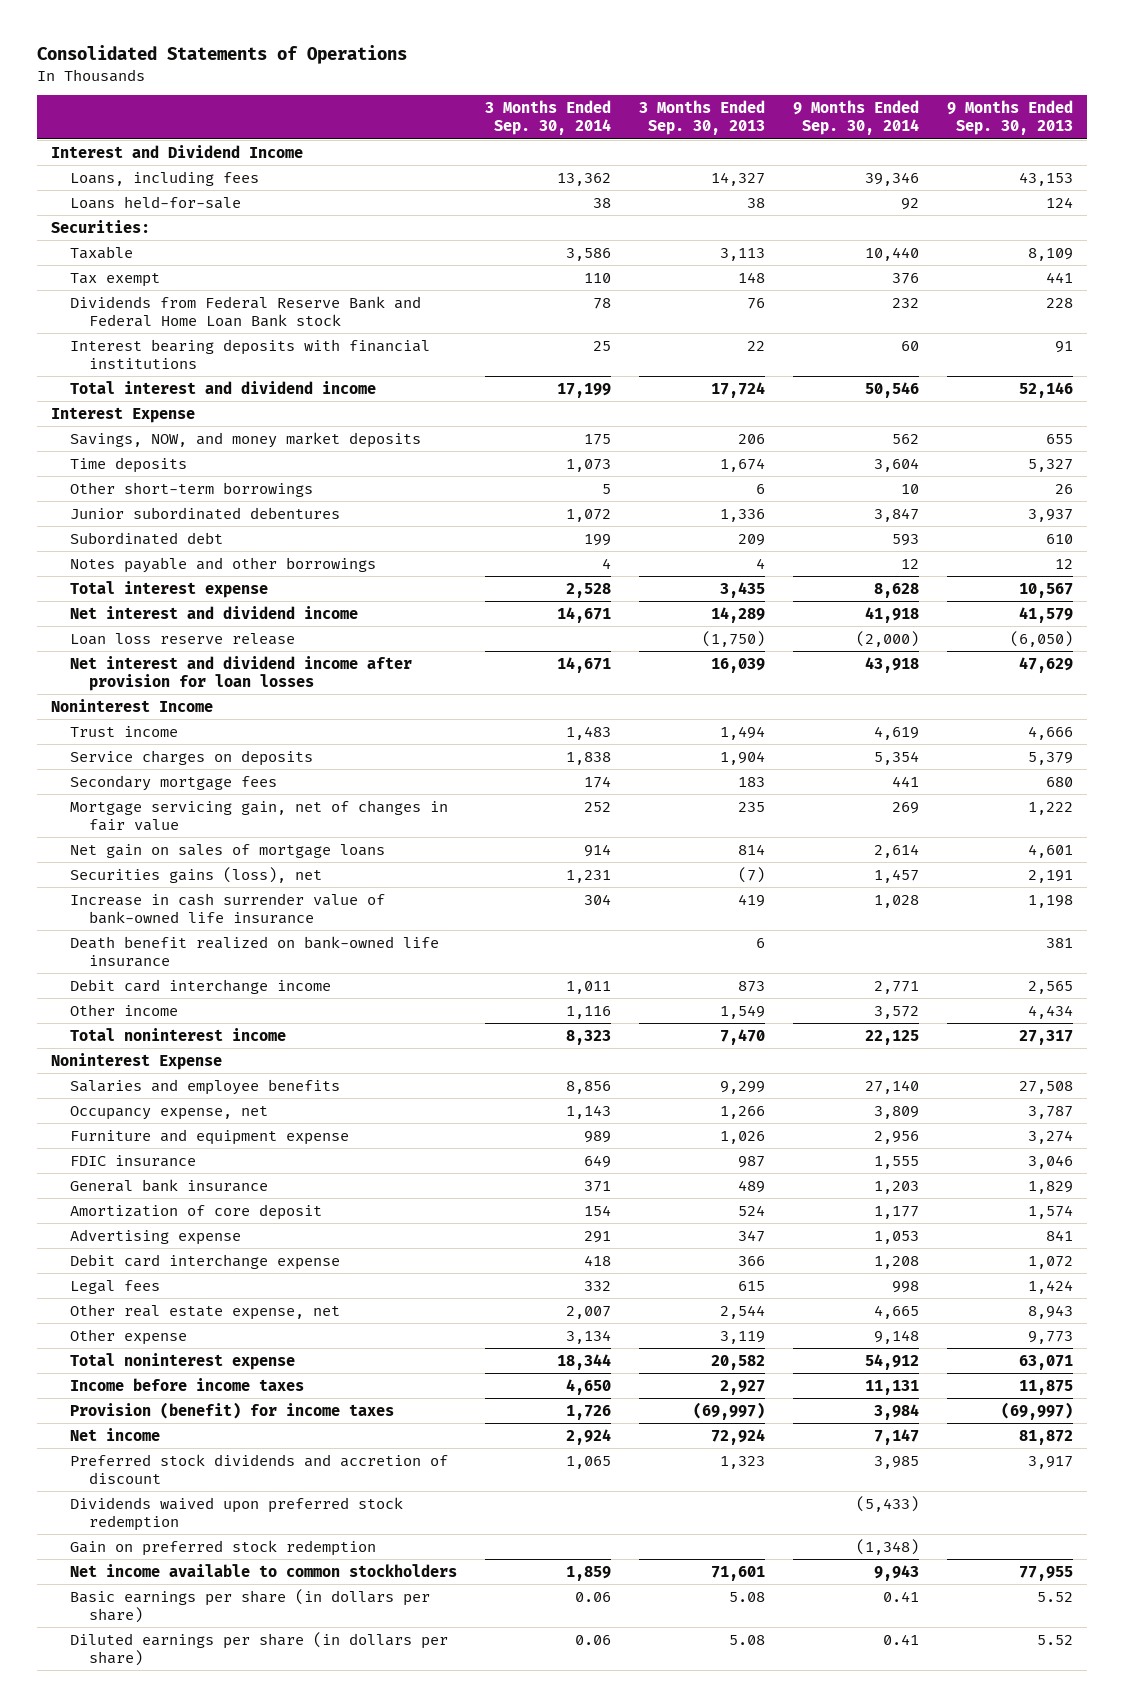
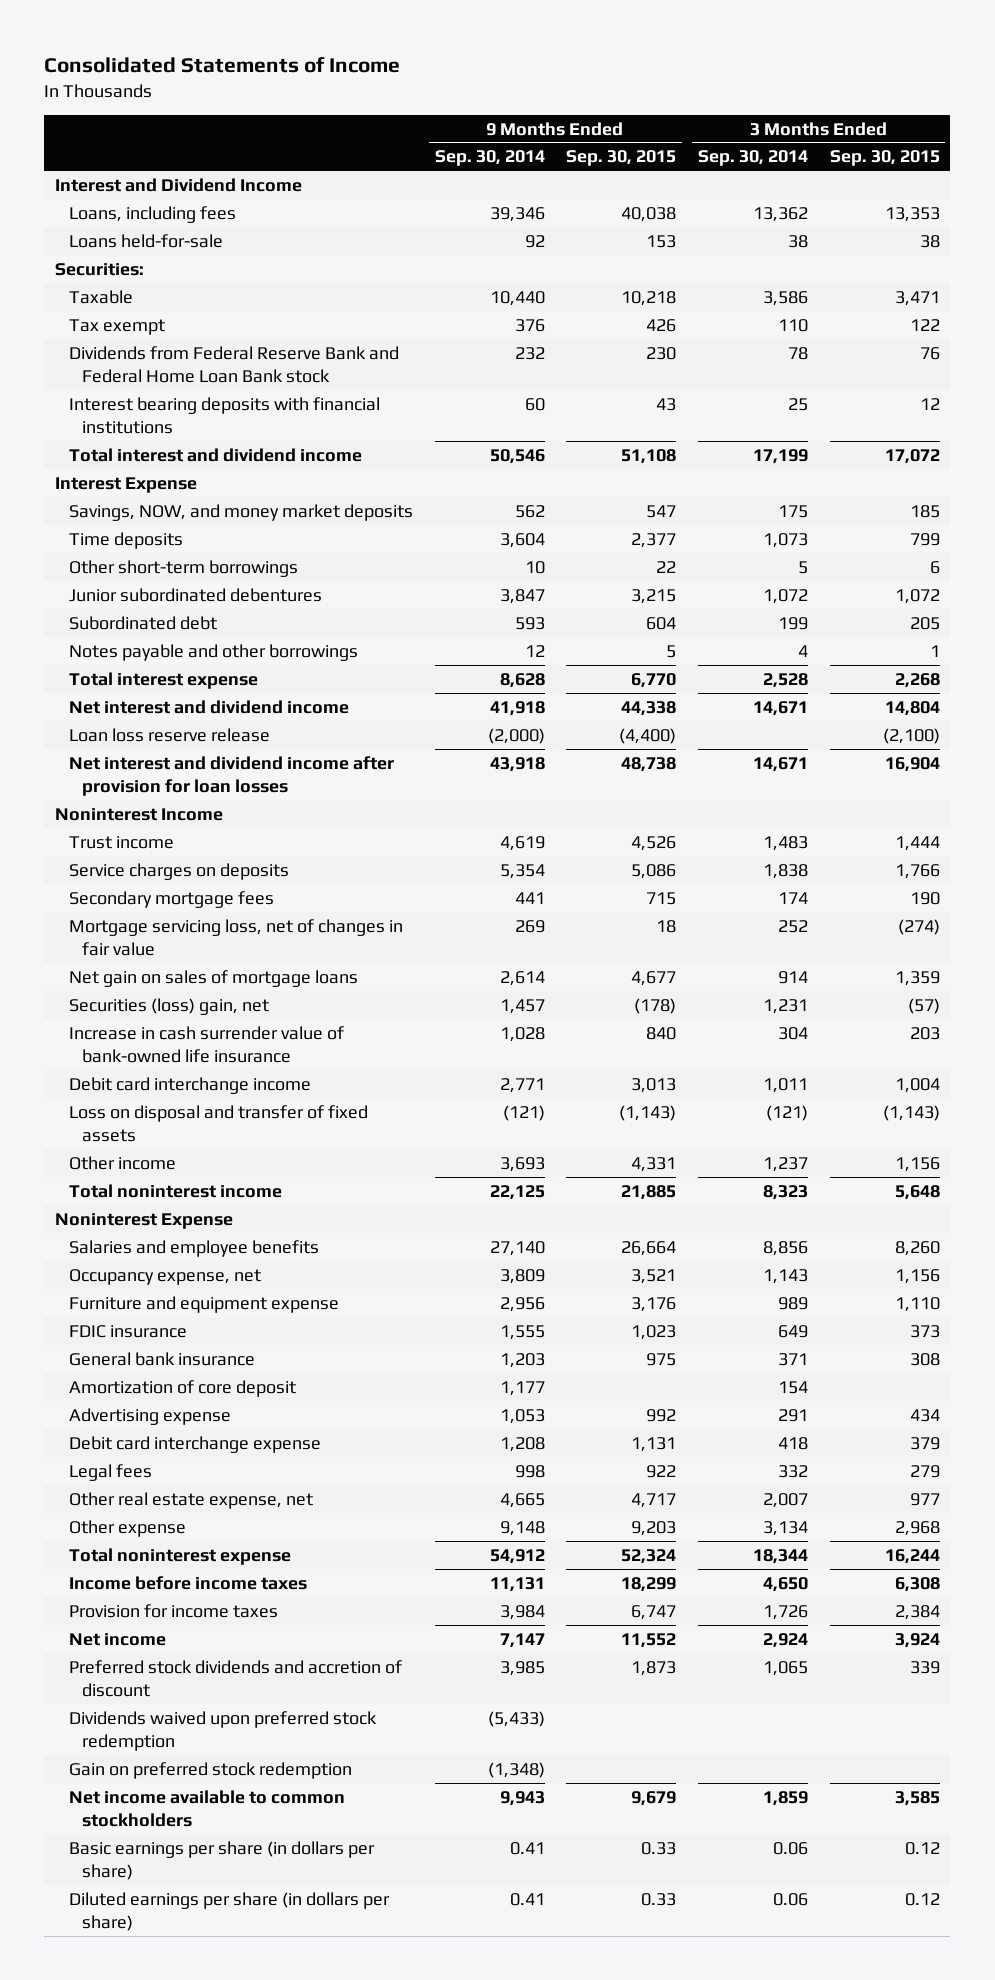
- Consolidated Statements of Operations
+ Consolidated Statements of Income
- | 3 Months Ended Sep. 30, 2014 | 3 Months Ended Sep. 30, 2013 | 9 Months Ended Sep. 30, 2014 | 9 Months Ended Sep. 30, 2013
+ | 9 Months Ended Sep. 30, 2014 | 9 Months Ended Sep. 30, 2015 | 3 Months Ended Sep. 30, 2014 | 3 Months Ended Sep. 30, 2015
- Mortgage servicing gain, net of changes in fair value | 252 | 235 | 269 | 1,222
+ Mortgage servicing loss, net of changes in fair value | 269 | 18 | 252 | (274)
- Securities gains (loss), net | 1,231 | (7) | 1,457 | 2,191
+ Securities (loss) gain, net | 1,457 | (178) | 1,231 | (57)
- Death benefit realized on bank-owned life insurance | | 6 | | 381
- Other income | 1,116 | 1,549 | 3,572 | 4,434
+ Loss on disposal and transfer of fixed assets | (121) | (1,143) | (121) | (1,143)
+ Other income | 3,693 | 4,331 | 1,237 | 1,156
- Provision (benefit) for income taxes | 1,726 | (69,997) | 3,984 | (69,997)
+ Provision for income taxes | 3,984 | 6,747 | 1,726 | 2,384

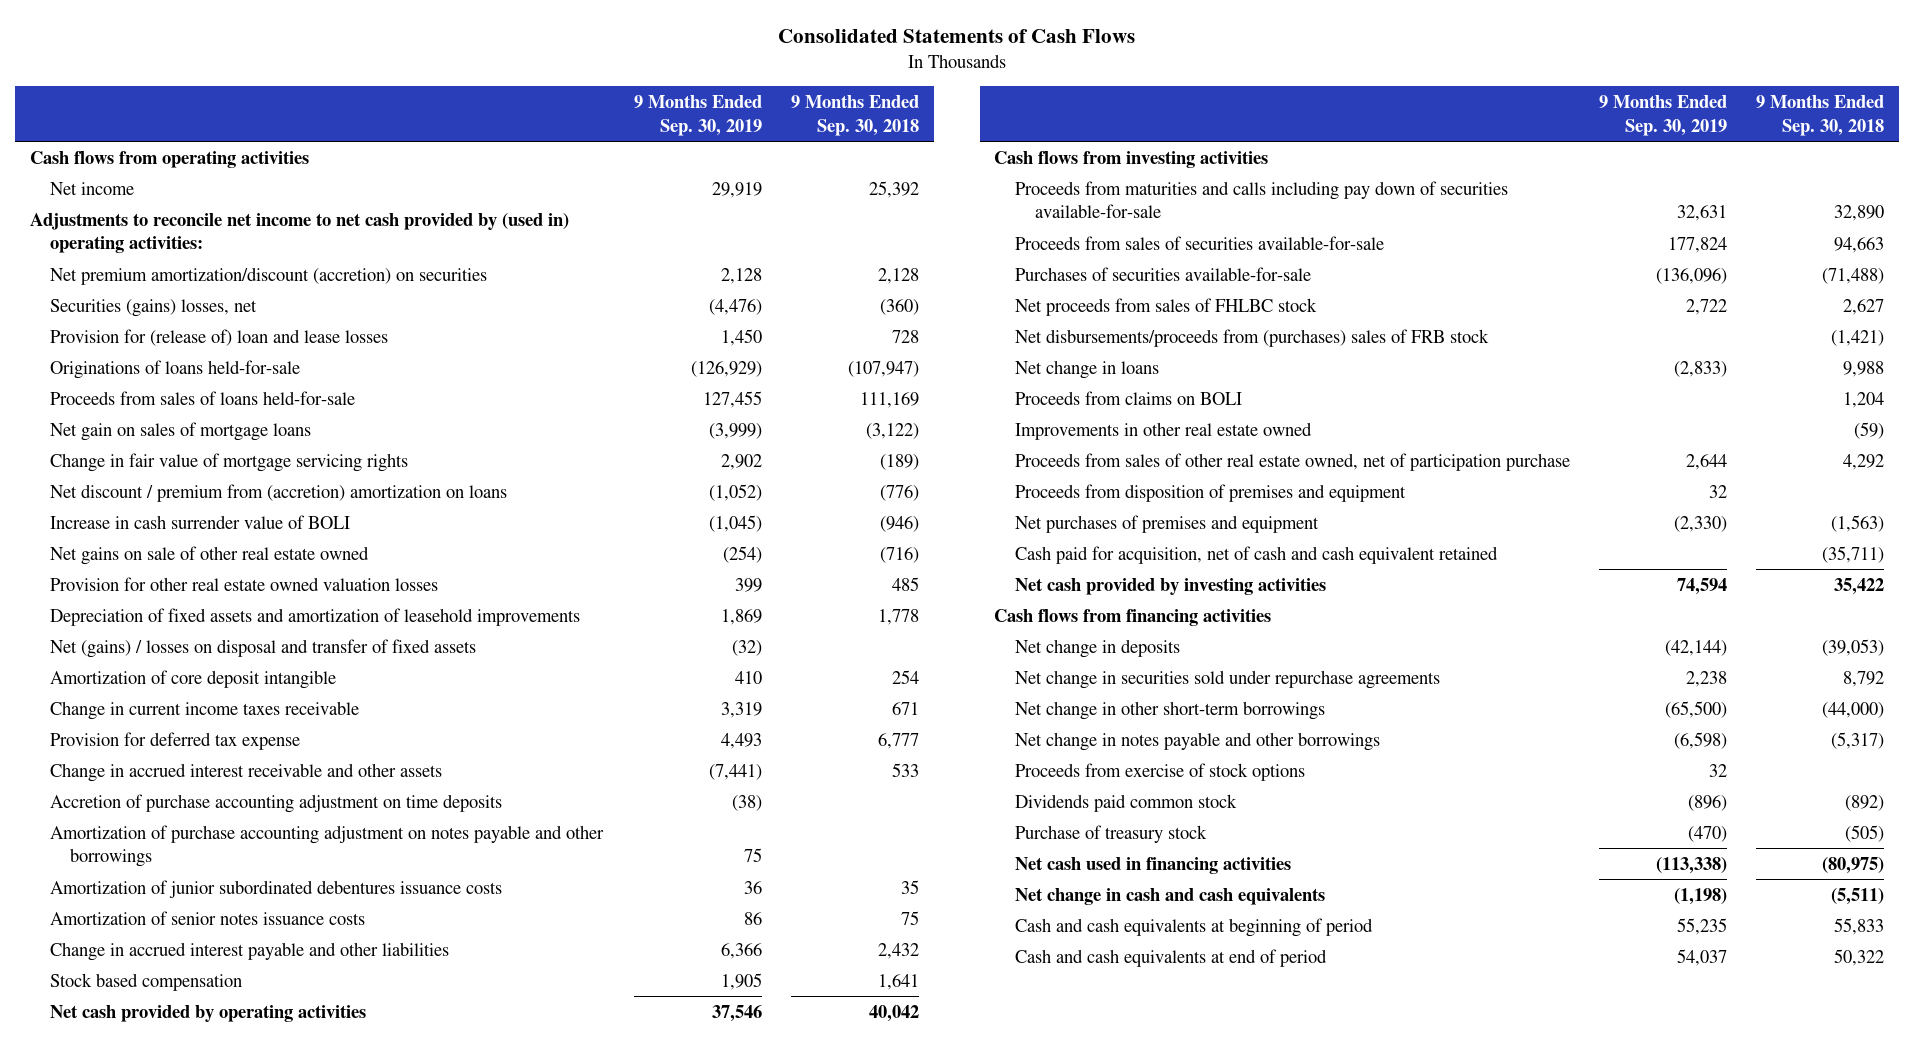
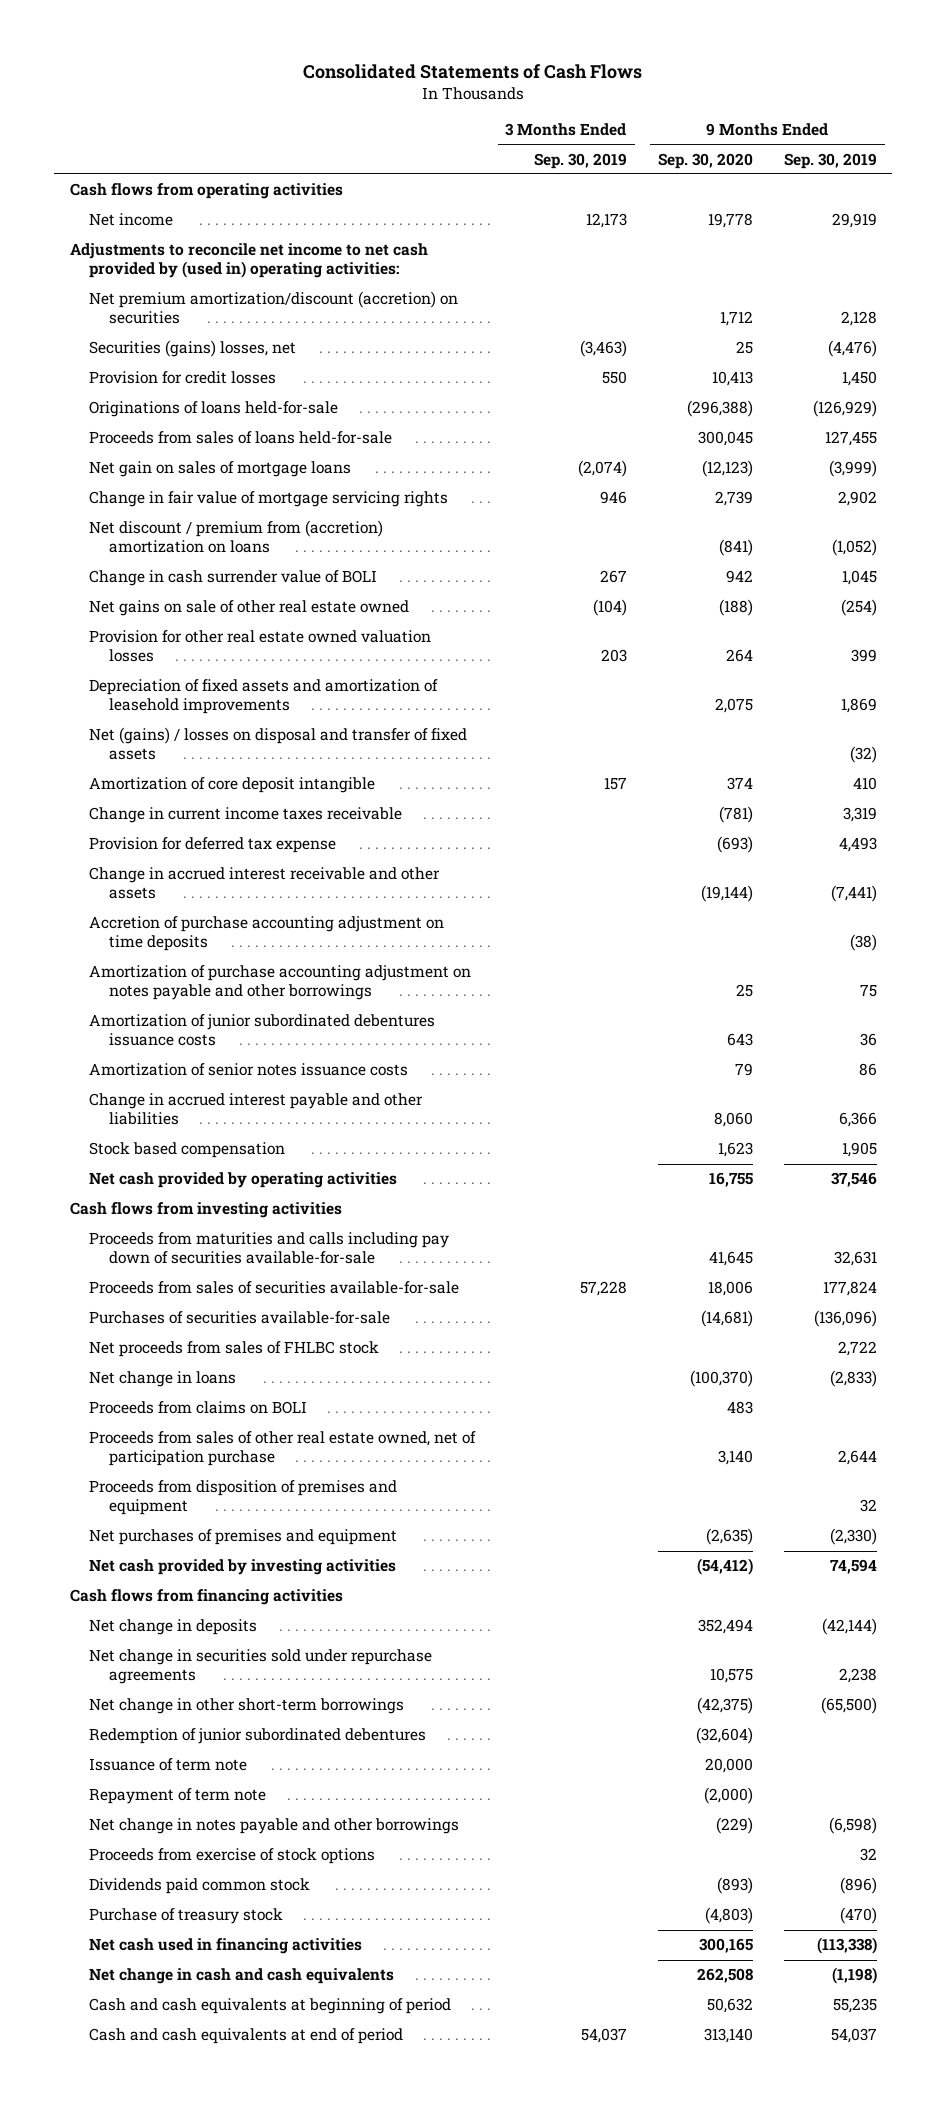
- | 9 Months Ended Sep. 30, 2019 | 9 Months Ended Sep. 30, 2018
+ | 3 Months Ended Sep. 30, 2019 | 9 Months Ended Sep. 30, 2020 | 9 Months Ended Sep. 30, 2019
- Provision for (release of) loan and lease losses | 1,450 | 728
+ Provision for credit losses | 550 | 10,413 | 1,450
- Increase in cash surrender value of BOLI | (1,045) | (946)
+ Change in cash surrender value of BOLI | 267 | 942 | 1,045
- Net disbursements/proceeds from (purchases) sales of FRB stock | | (1,421)
- Improvements in other real estate owned | | (59)
- Cash paid for acquisition, net of cash and cash equivalent retained | | (35,711)
+ Redemption of junior subordinated debentures | | (32,604) |
+ Issuance of term note | | 20,000 |
+ Repayment of term note | | (2,000) |

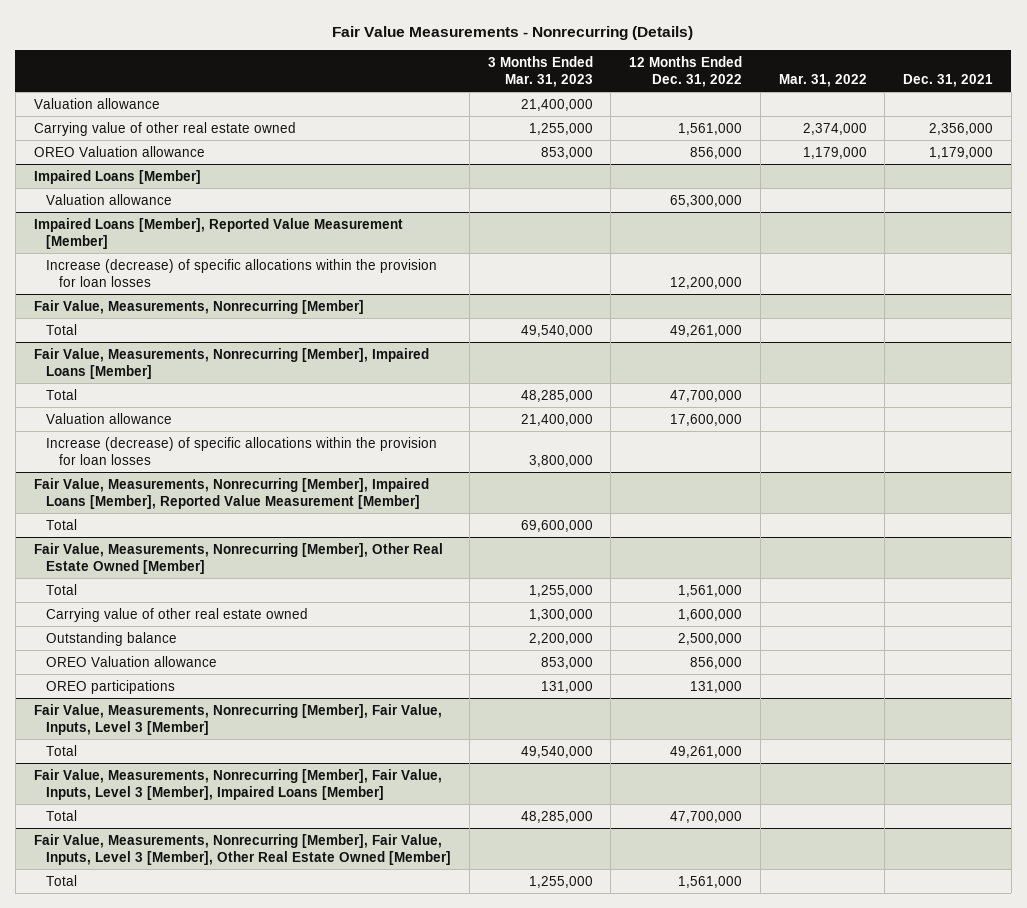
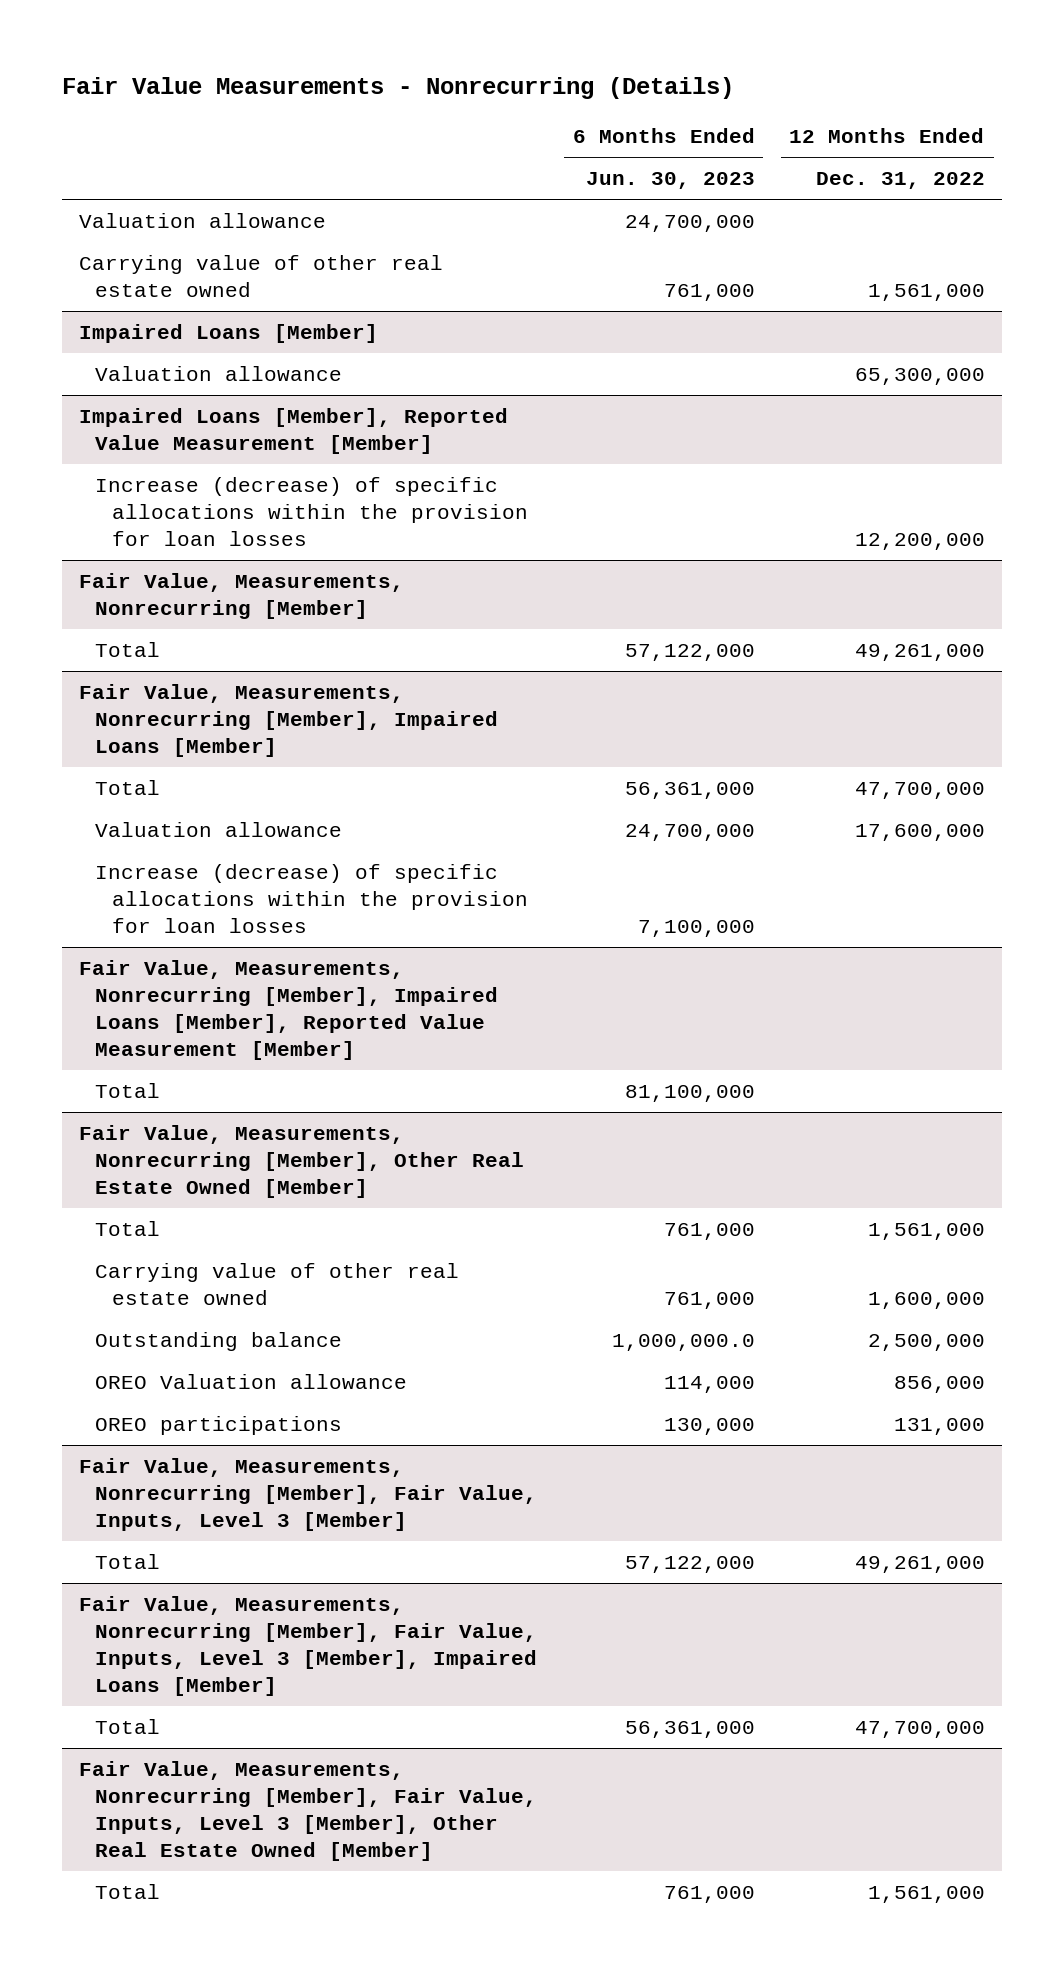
- | 3 Months Ended Mar. 31, 2023 | 12 Months Ended Dec. 31, 2022 | Mar. 31, 2022 | Dec. 31, 2021
+ | 6 Months Ended Jun. 30, 2023 | 12 Months Ended Dec. 31, 2022
- OREO Valuation allowance | 853,000 | 856,000 | 1,179,000 | 1,179,000

